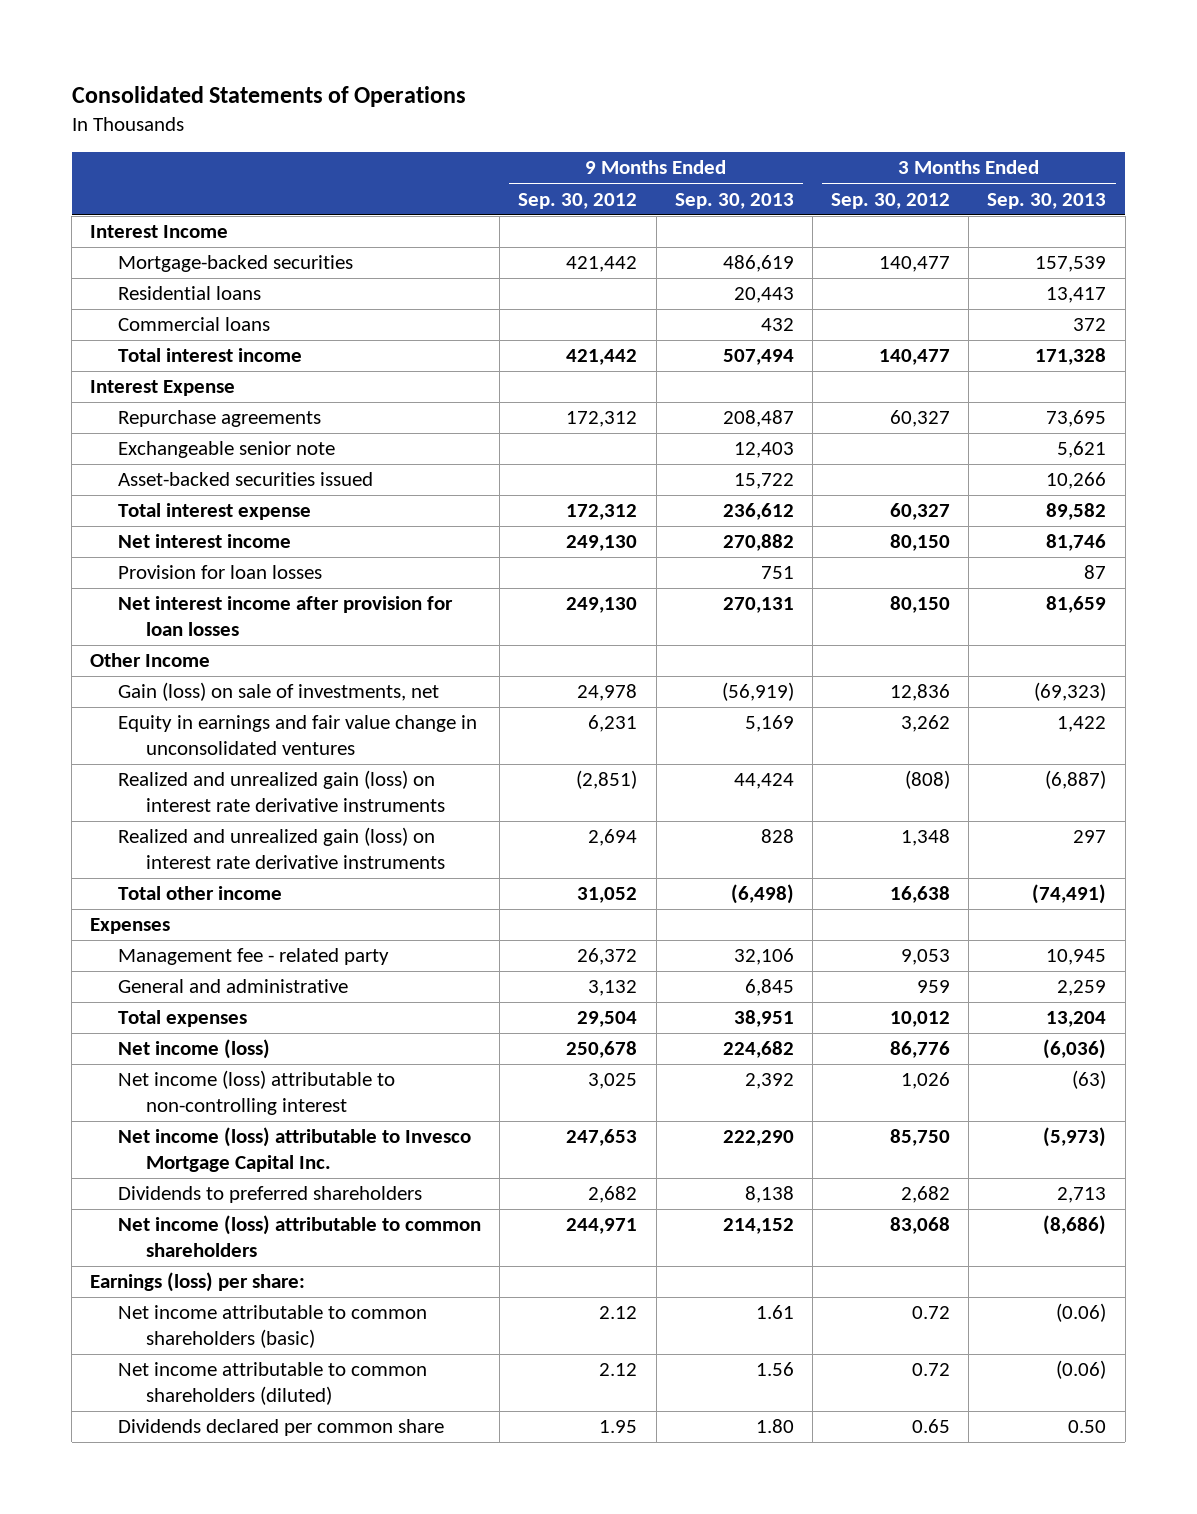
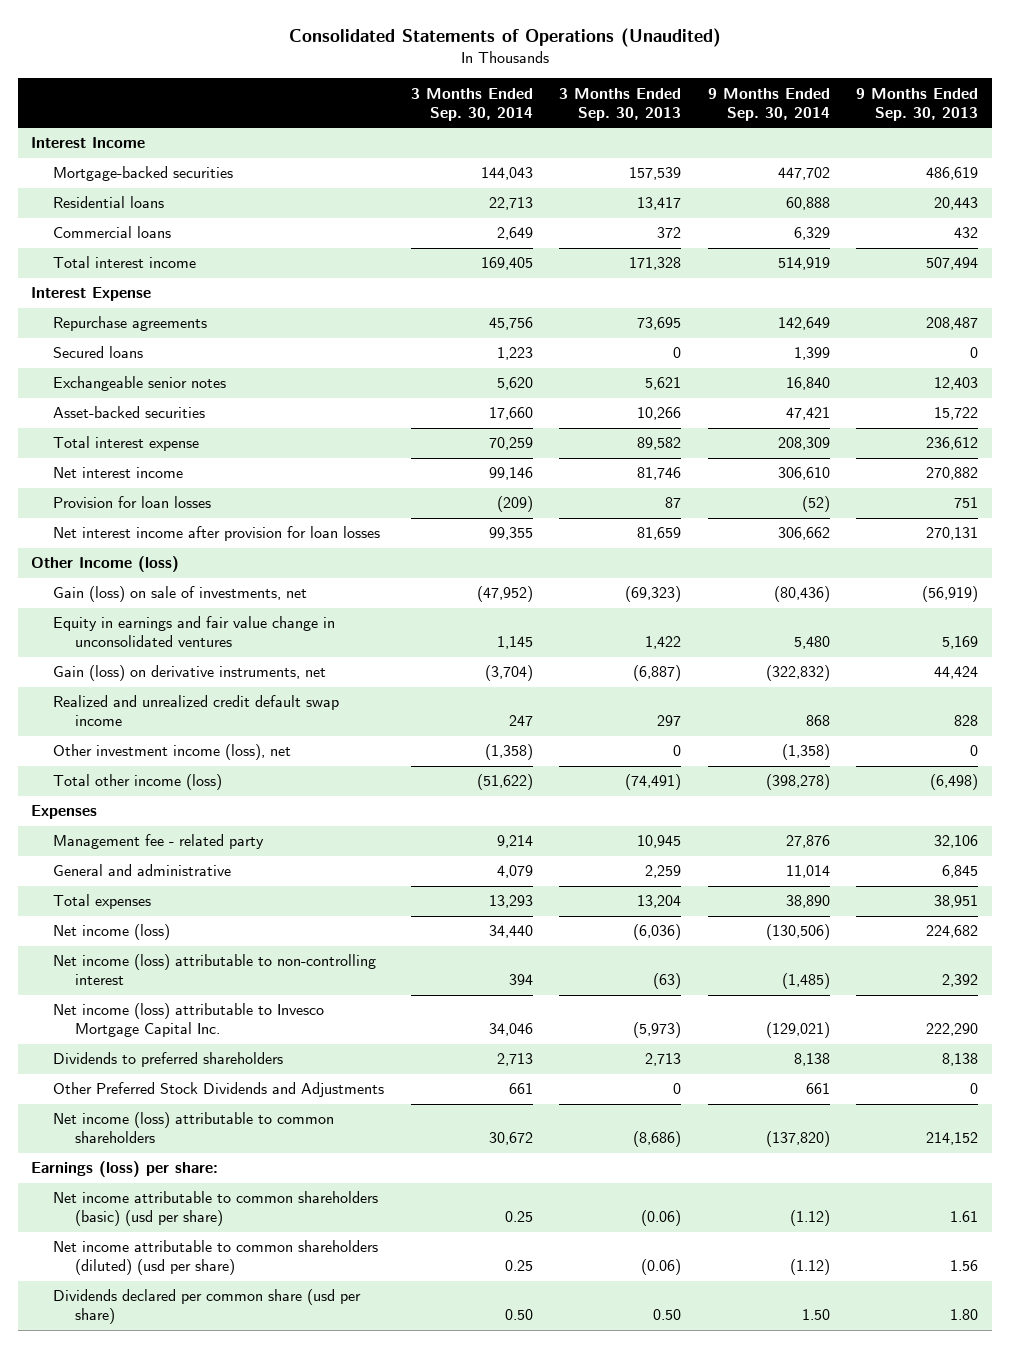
- Consolidated Statements of Operations
+ Consolidated Statements of Operations (Unaudited)
- | 9 Months Ended Sep. 30, 2012 | 9 Months Ended Sep. 30, 2013 | 3 Months Ended Sep. 30, 2012 | 3 Months Ended Sep. 30, 2013
+ | 3 Months Ended Sep. 30, 2014 | 3 Months Ended Sep. 30, 2013 | 9 Months Ended Sep. 30, 2014 | 9 Months Ended Sep. 30, 2013
- Exchangeable senior note | | 12,403 | | 5,621
- Asset-backed securities issued | | 15,722 | | 10,266
+ Secured loans | 1,223 | 0 | 1,399 | 0
+ Exchangeable senior notes | 5,620 | 5,621 | 16,840 | 12,403
+ Asset-backed securities | 17,660 | 10,266 | 47,421 | 15,722
- Other Income
+ Other Income (loss)
- Realized and unrealized gain (loss) on interest rate derivative instruments | (2,851) | 44,424 | (808) | (6,887)
- Realized and unrealized gain (loss) on interest rate derivative instruments | 2,694 | 828 | 1,348 | 297
- Total other income | 31,052 | (6,498) | 16,638 | (74,491)
+ Gain (loss) on derivative instruments, net | (3,704) | (6,887) | (322,832) | 44,424
+ Realized and unrealized credit default swap income | 247 | 297 | 868 | 828
+ Other investment income (loss), net | (1,358) | 0 | (1,358) | 0
+ Total other income (loss) | (51,622) | (74,491) | (398,278) | (6,498)
+ Other Preferred Stock Dividends and Adjustments | 661 | 0 | 661 | 0
- Net income attributable to common shareholders (basic) | 2.12 | 1.61 | 0.72 | (0.06)
- Net income attributable to common shareholders (diluted) | 2.12 | 1.56 | 0.72 | (0.06)
- Dividends declared per common share | 1.95 | 1.80 | 0.65 | 0.50
+ Net income attributable to common shareholders (basic) (usd per share) | 0.25 | (0.06) | (1.12) | 1.61
+ Net income attributable to common shareholders (diluted) (usd per share) | 0.25 | (0.06) | (1.12) | 1.56
+ Dividends declared per common share (usd per share) | 0.50 | 0.50 | 1.50 | 1.80

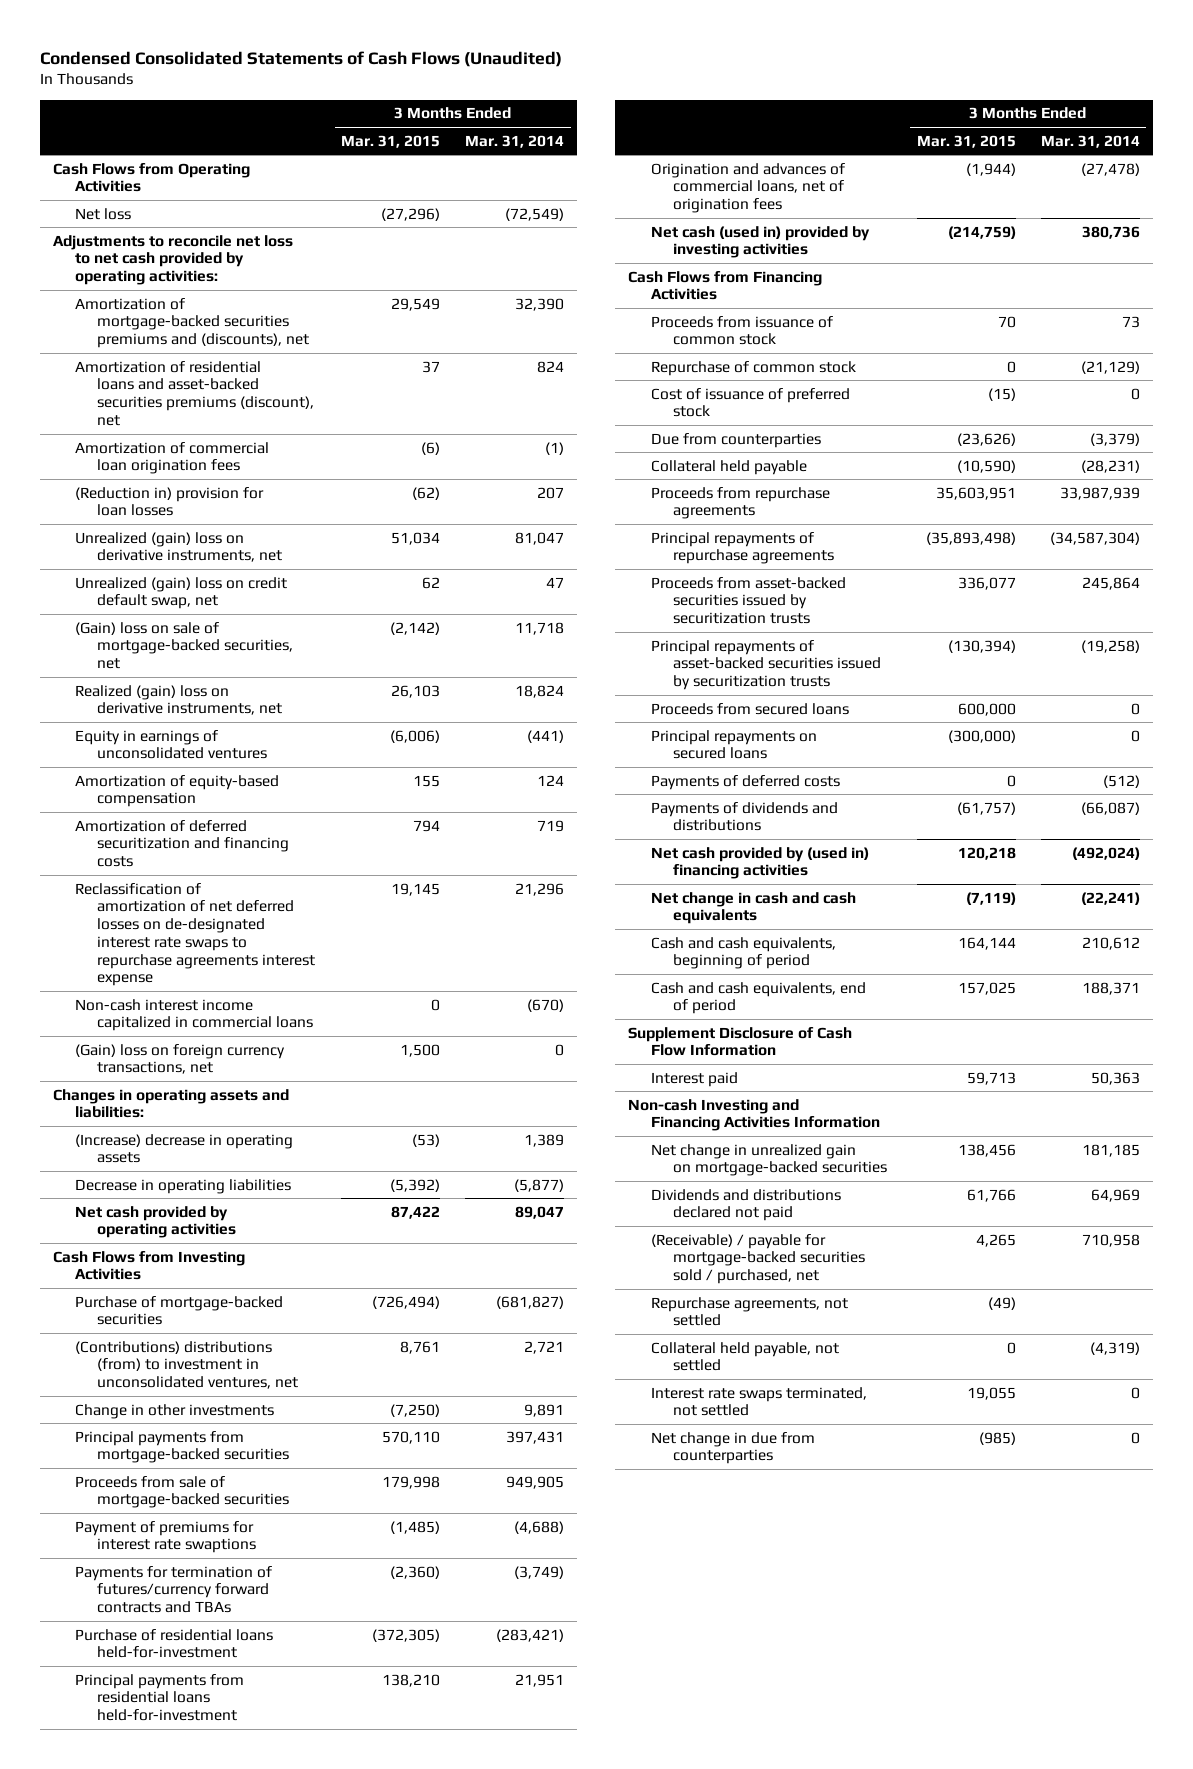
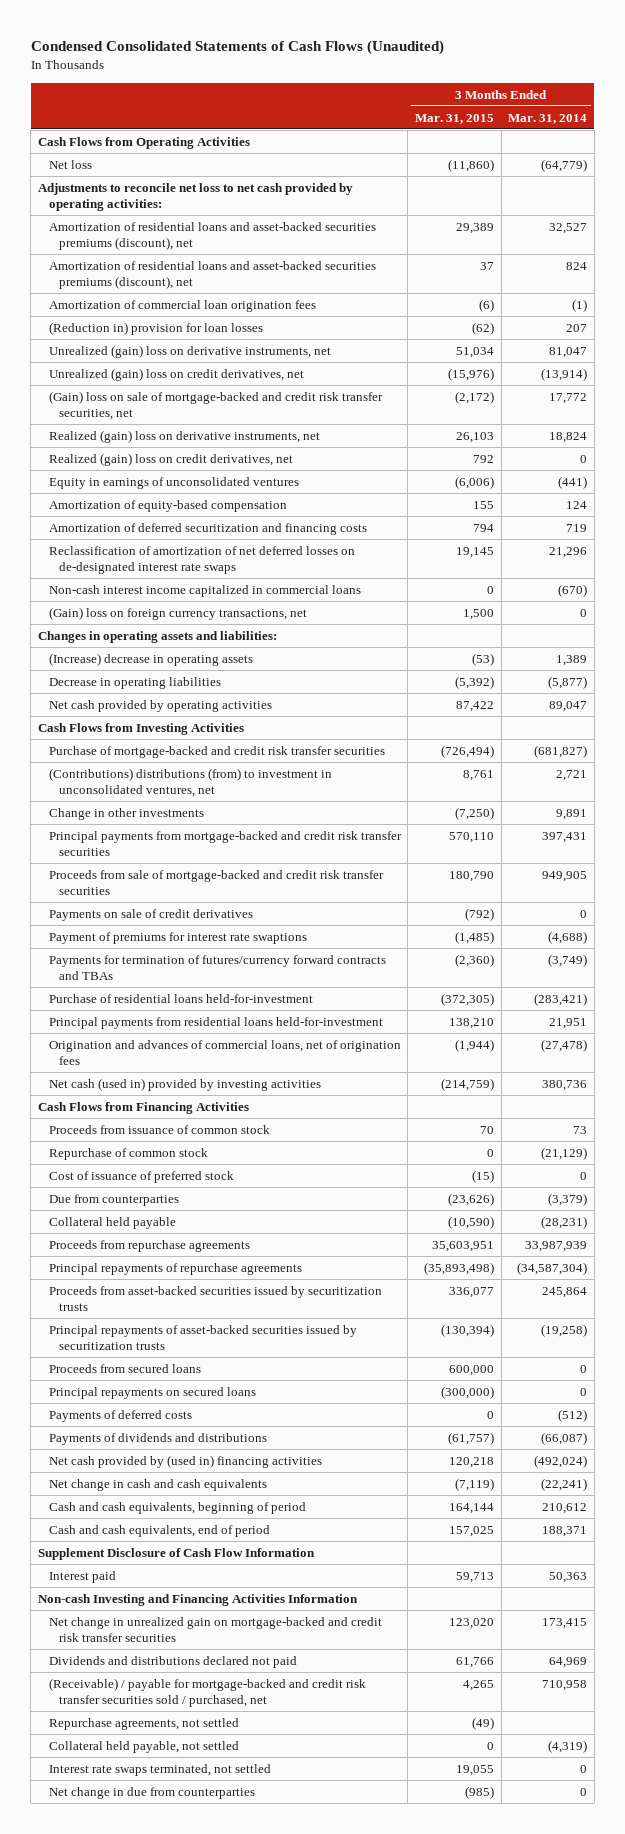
- Net loss | (27,296) | (72,549)
+ Net loss | (11,860) | (64,779)
- Amortization of mortgage-backed securities premiums and (discounts), net | 29,549 | 32,390
+ Amortization of residential loans and asset-backed securities premiums (discount), net | 29,389 | 32,527
- Unrealized (gain) loss on credit default swap, net | 62 | 47
- (Gain) loss on sale of mortgage-backed securities, net | (2,142) | 11,718
+ Unrealized (gain) loss on credit derivatives, net | (15,976) | (13,914)
+ (Gain) loss on sale of mortgage-backed and credit risk transfer securities, net | (2,172) | 17,772
+ Realized (gain) loss on credit derivatives, net | 792 | 0
- Reclassification of amortization of net deferred losses on de-designated interest rate swaps to repurchase agreements interest expense | 19,145 | 21,296
+ Reclassification of amortization of net deferred losses on de-designated interest rate swaps | 19,145 | 21,296
- Purchase of mortgage-backed securities | (726,494) | (681,827)
+ Purchase of mortgage-backed and credit risk transfer securities | (726,494) | (681,827)
- Principal payments from mortgage-backed securities | 570,110 | 397,431
- Proceeds from sale of mortgage-backed securities | 179,998 | 949,905
+ Principal payments from mortgage-backed and credit risk transfer securities | 570,110 | 397,431
+ Proceeds from sale of mortgage-backed and credit risk transfer securities | 180,790 | 949,905
+ Payments on sale of credit derivatives | (792) | 0
- Net change in unrealized gain on mortgage-backed securities | 138,456 | 181,185
+ Net change in unrealized gain on mortgage-backed and credit risk transfer securities | 123,020 | 173,415
- (Receivable) / payable for mortgage-backed securities sold / purchased, net | 4,265 | 710,958
+ (Receivable) / payable for mortgage-backed and credit risk transfer securities sold / purchased, net | 4,265 | 710,958

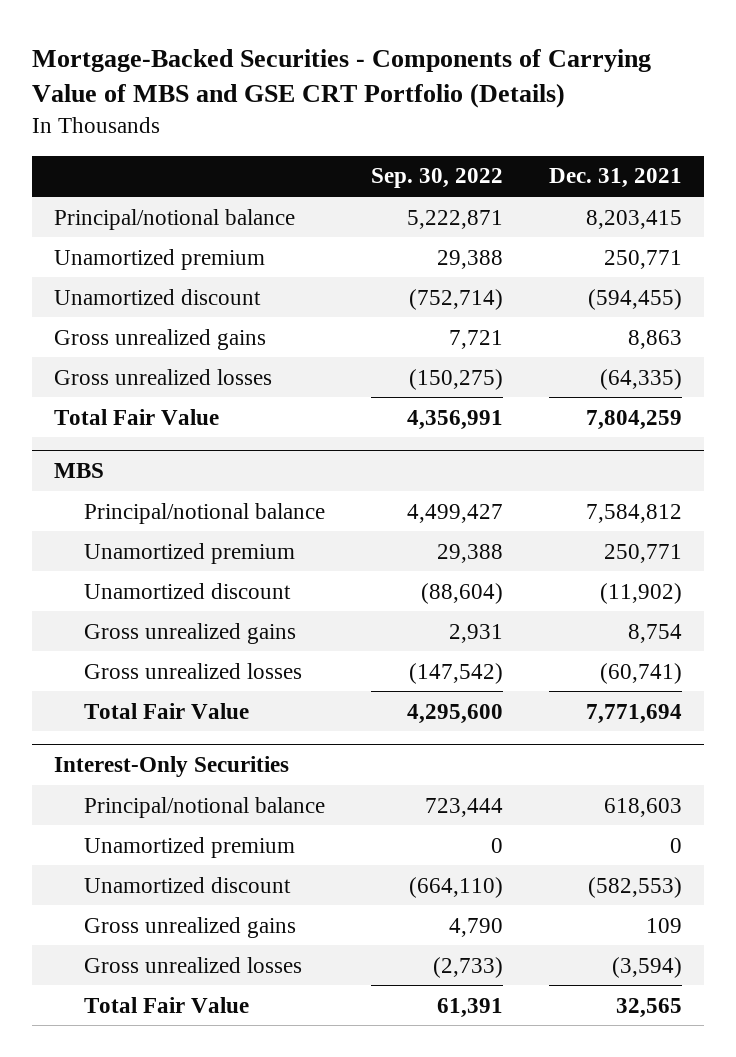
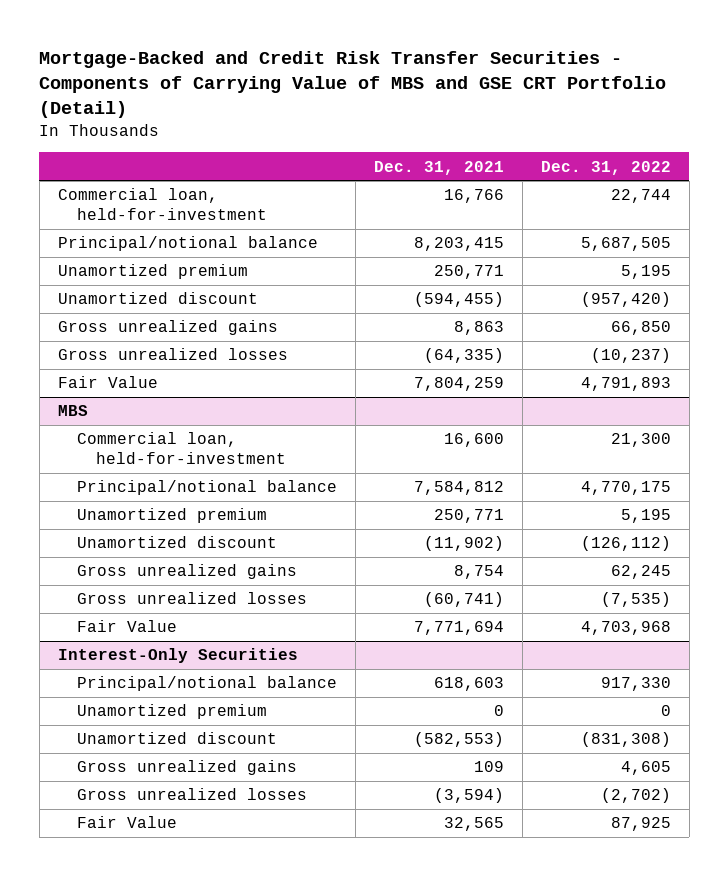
- Mortgage-Backed Securities - Components of Carrying Value of MBS and GSE CRT Portfolio (Details)
+ Mortgage-Backed and Credit Risk Transfer Securities - Components of Carrying Value of MBS and GSE CRT Portfolio (Detail)
- | Sep. 30, 2022 | Dec. 31, 2021
+ | Dec. 31, 2021 | Dec. 31, 2022
+ Commercial loan, held-for-investment | 16,766 | 22,744
- Total Fair Value | 4,356,991 | 7,804,259
+ Fair Value | 7,804,259 | 4,791,893
@ MBS
+ Commercial loan, held-for-investment | 16,600 | 21,300
- Total Fair Value | 4,295,600 | 7,771,694
+ Fair Value | 7,771,694 | 4,703,968
@ Interest-Only Securities
- Total Fair Value | 61,391 | 32,565
+ Fair Value | 32,565 | 87,925

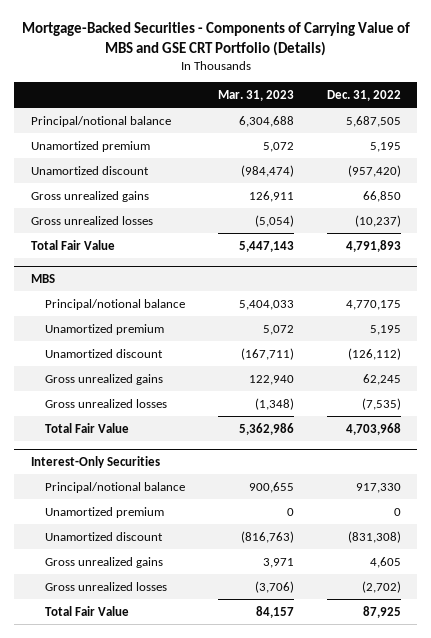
- Mortgage-Backed and Credit Risk Transfer Securities - Components of Carrying Value of MBS and GSE CRT Portfolio (Detail)
+ Mortgage-Backed Securities - Components of Carrying Value of MBS and GSE CRT Portfolio (Details)
- | Dec. 31, 2021 | Dec. 31, 2022
+ | Mar. 31, 2023 | Dec. 31, 2022
- Commercial loan, held-for-investment | 16,766 | 22,744
- Fair Value | 7,804,259 | 4,791,893
+ Total Fair Value | 5,447,143 | 4,791,893
@ MBS
- Commercial loan, held-for-investment | 16,600 | 21,300
- Fair Value | 7,771,694 | 4,703,968
+ Total Fair Value | 5,362,986 | 4,703,968
@ Interest-Only Securities
- Fair Value | 32,565 | 87,925
+ Total Fair Value | 84,157 | 87,925

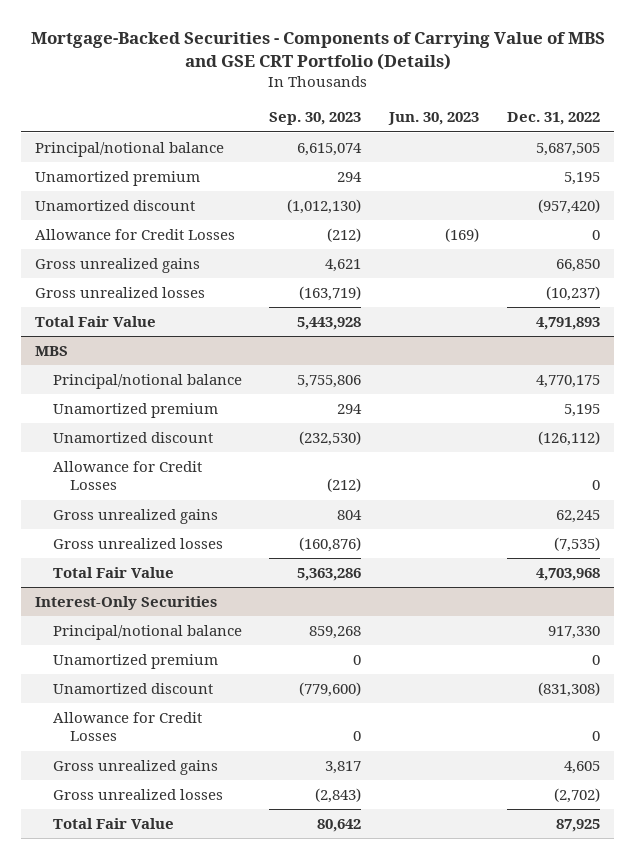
- | Mar. 31, 2023 | Dec. 31, 2022
+ | Sep. 30, 2023 | Jun. 30, 2023 | Dec. 31, 2022
+ Allowance for Credit Losses | (212) | (169) | 0
@ MBS
+ Allowance for Credit Losses | (212) | | 0
@ Interest-Only Securities
+ Allowance for Credit Losses | 0 | | 0

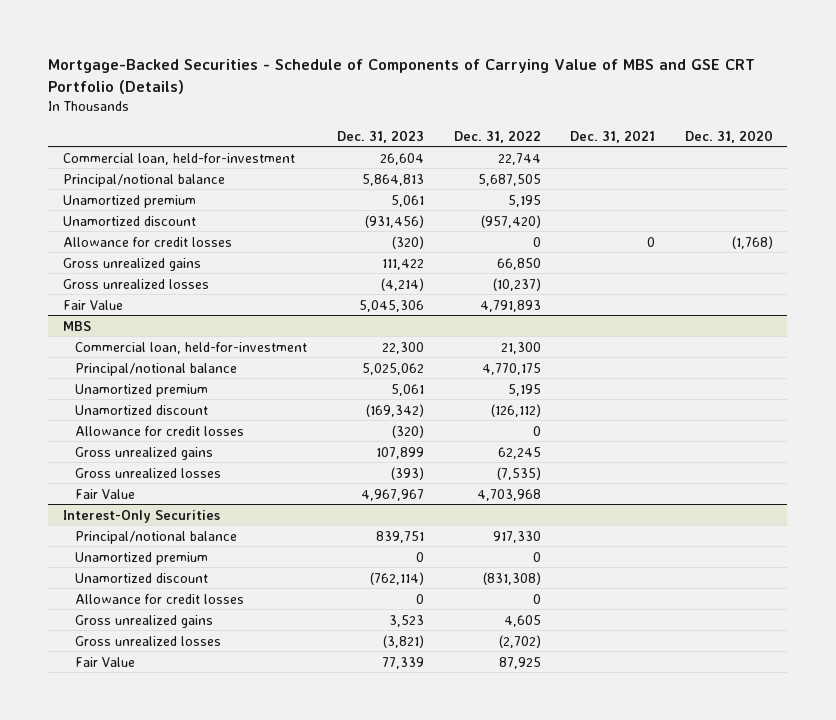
- Mortgage-Backed Securities - Components of Carrying Value of MBS and GSE CRT Portfolio (Details)
+ Mortgage-Backed Securities - Schedule of Components of Carrying Value of MBS and GSE CRT Portfolio (Details)
- | Sep. 30, 2023 | Jun. 30, 2023 | Dec. 31, 2022
+ | Dec. 31, 2023 | Dec. 31, 2022 | Dec. 31, 2021 | Dec. 31, 2020
+ Commercial loan, held-for-investment | 26,604 | 22,744 | |
- Allowance for Credit Losses | (212) | (169) | 0
+ Allowance for credit losses | (320) | 0 | 0 | (1,768)
- Total Fair Value | 5,443,928 | | 4,791,893
+ Fair Value | 5,045,306 | 4,791,893 | |
@ MBS
+ Commercial loan, held-for-investment | 22,300 | 21,300 | |
- Allowance for Credit Losses | (212) | | 0
+ Allowance for credit losses | (320) | 0 | |
- Total Fair Value | 5,363,286 | | 4,703,968
+ Fair Value | 4,967,967 | 4,703,968 | |
@ Interest-Only Securities
- Allowance for Credit Losses | 0 | | 0
+ Allowance for credit losses | 0 | 0 | |
- Total Fair Value | 80,642 | | 87,925
+ Fair Value | 77,339 | 87,925 | |

